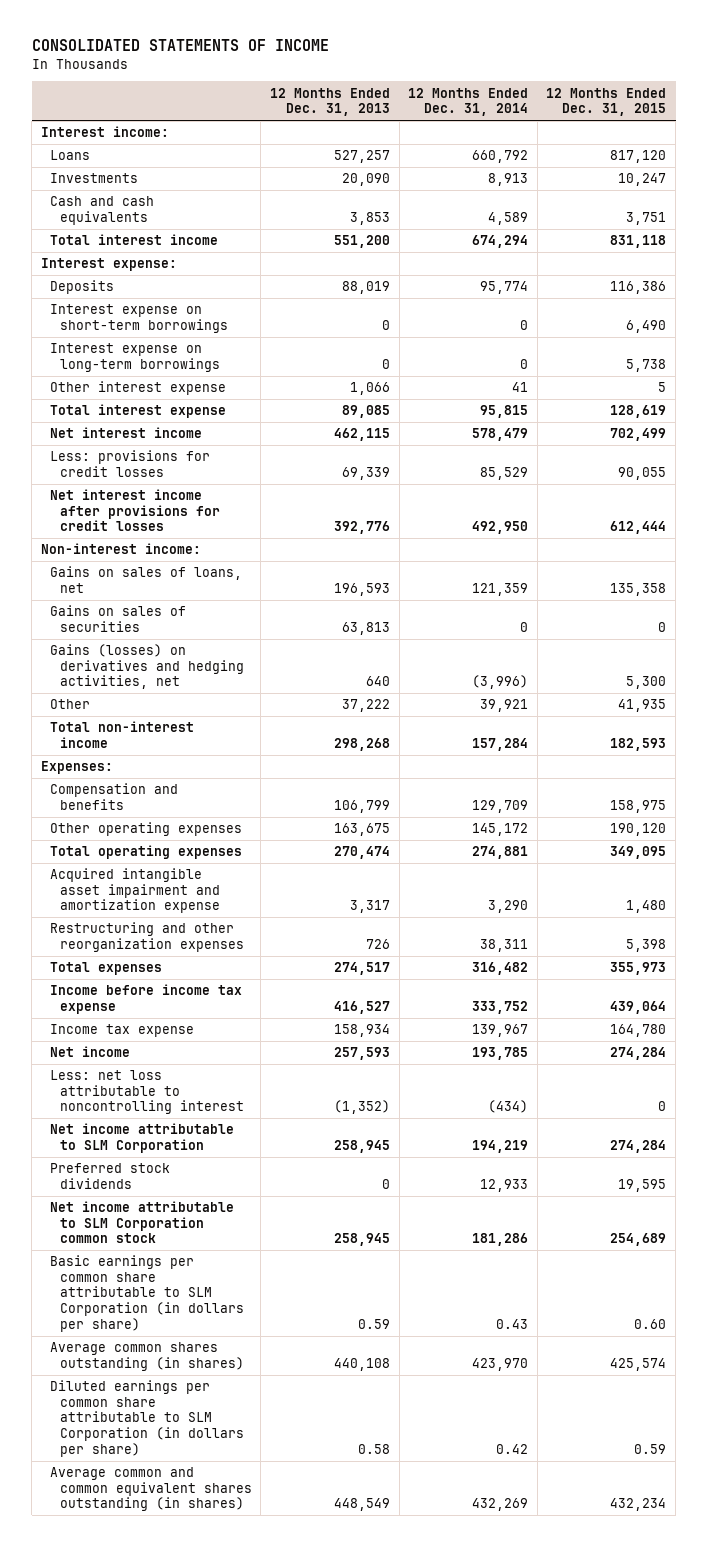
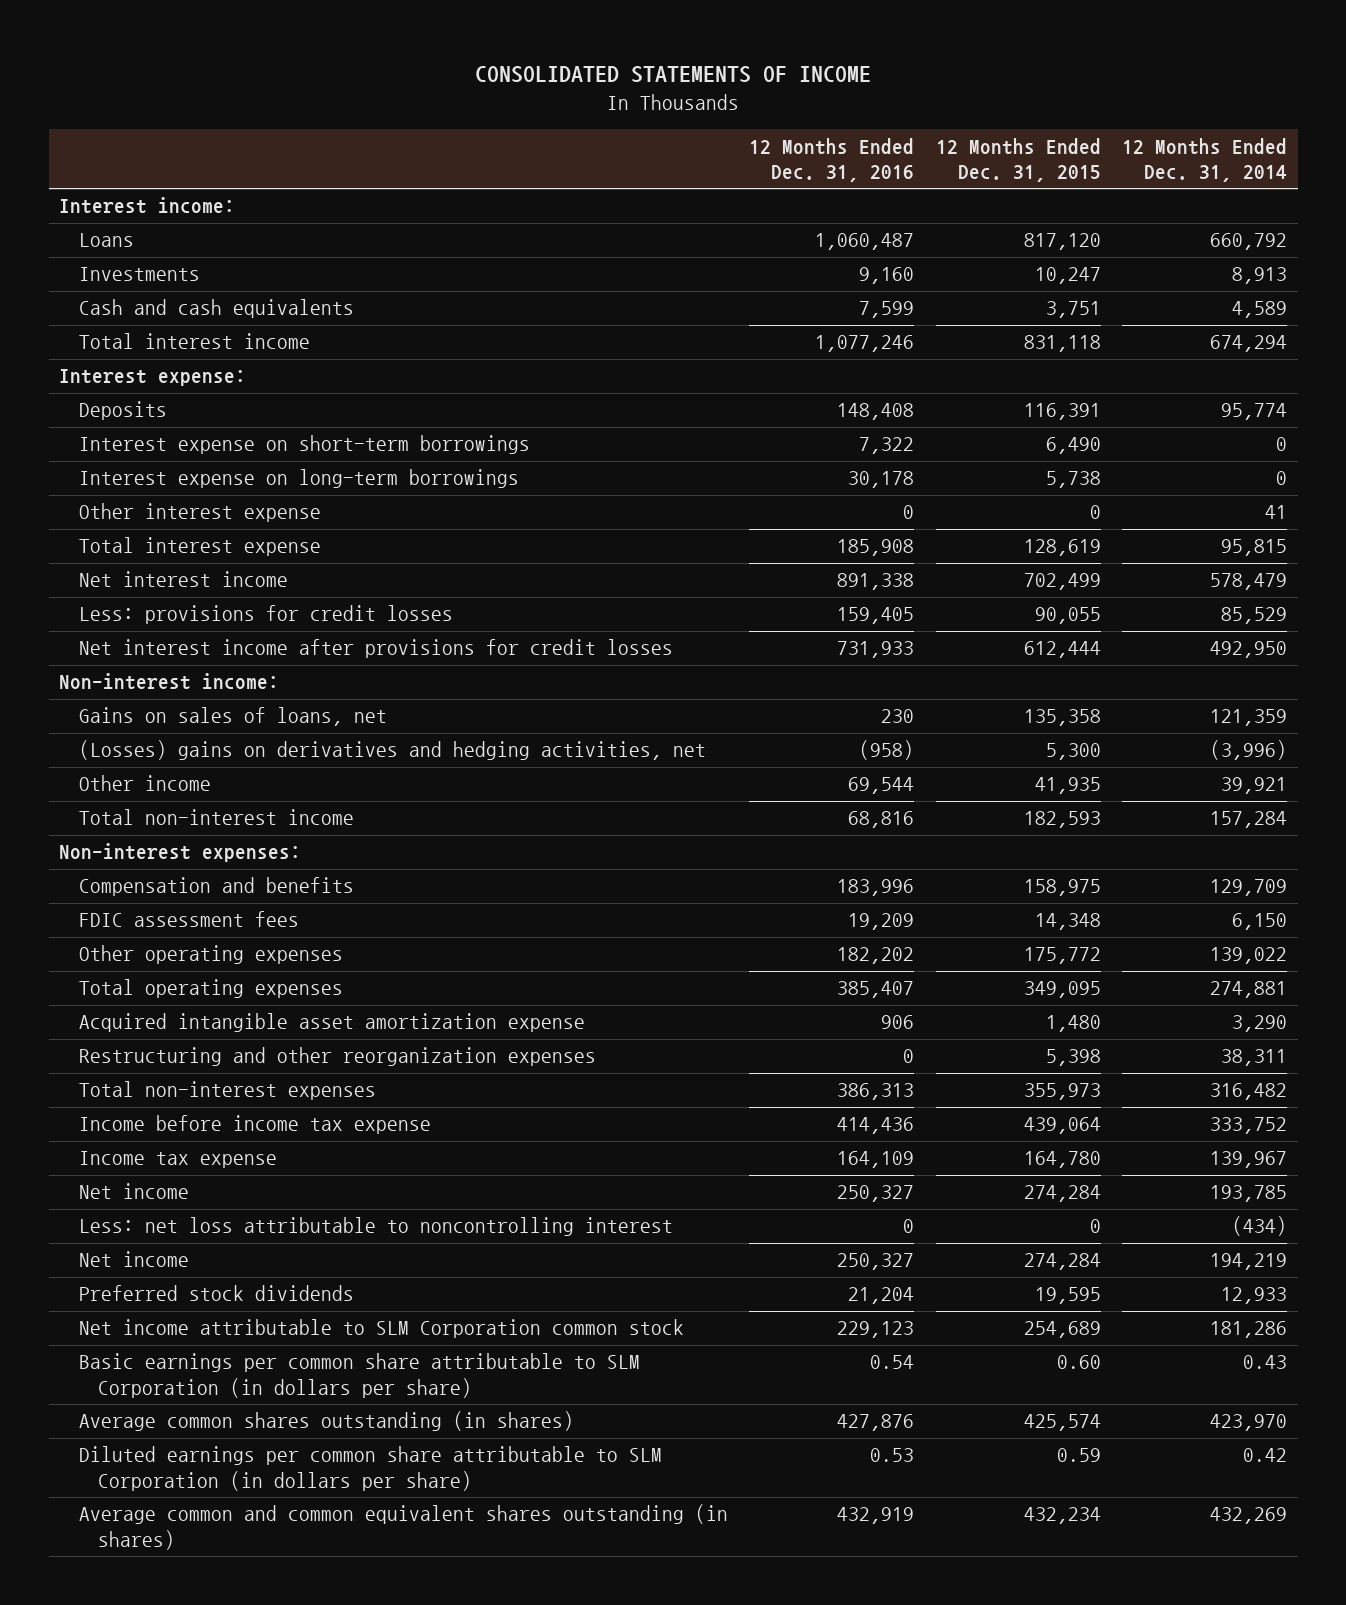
- | 12 Months Ended Dec. 31, 2013 | 12 Months Ended Dec. 31, 2014 | 12 Months Ended Dec. 31, 2015
+ | 12 Months Ended Dec. 31, 2016 | 12 Months Ended Dec. 31, 2015 | 12 Months Ended Dec. 31, 2014
- Deposits | 88,019 | 95,774 | 116,386
+ Deposits | 148,408 | 116,391 | 95,774
- Other interest expense | 1,066 | 41 | 5
+ Other interest expense | 0 | 0 | 41
- Gains on sales of securities | 63,813 | 0 | 0
- Gains (losses) on derivatives and hedging activities, net | 640 | (3,996) | 5,300
- Other | 37,222 | 39,921 | 41,935
+ (Losses) gains on derivatives and hedging activities, net | (958) | 5,300 | (3,996)
+ Other income | 69,544 | 41,935 | 39,921
- Expenses:
+ Non-interest expenses:
- Other operating expenses | 163,675 | 145,172 | 190,120
+ FDIC assessment fees | 19,209 | 14,348 | 6,150
+ Other operating expenses | 182,202 | 175,772 | 139,022
- Acquired intangible asset impairment and amortization expense | 3,317 | 3,290 | 1,480
+ Acquired intangible asset amortization expense | 906 | 1,480 | 3,290
- Total expenses | 274,517 | 316,482 | 355,973
+ Total non-interest expenses | 386,313 | 355,973 | 316,482
- Net income attributable to SLM Corporation | 258,945 | 194,219 | 274,284
+ Net income | 250,327 | 274,284 | 194,219

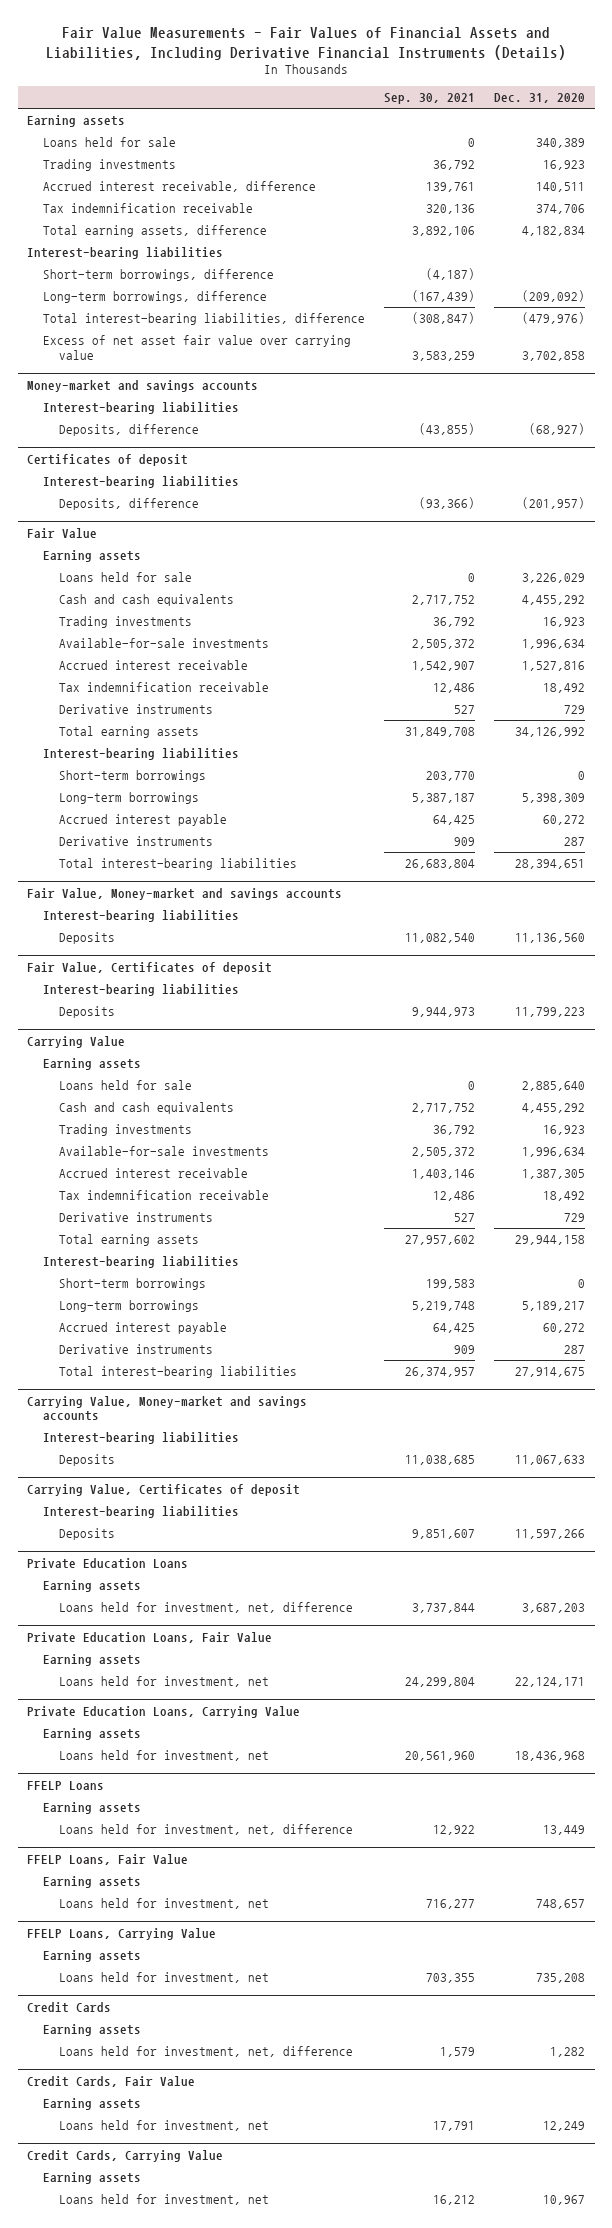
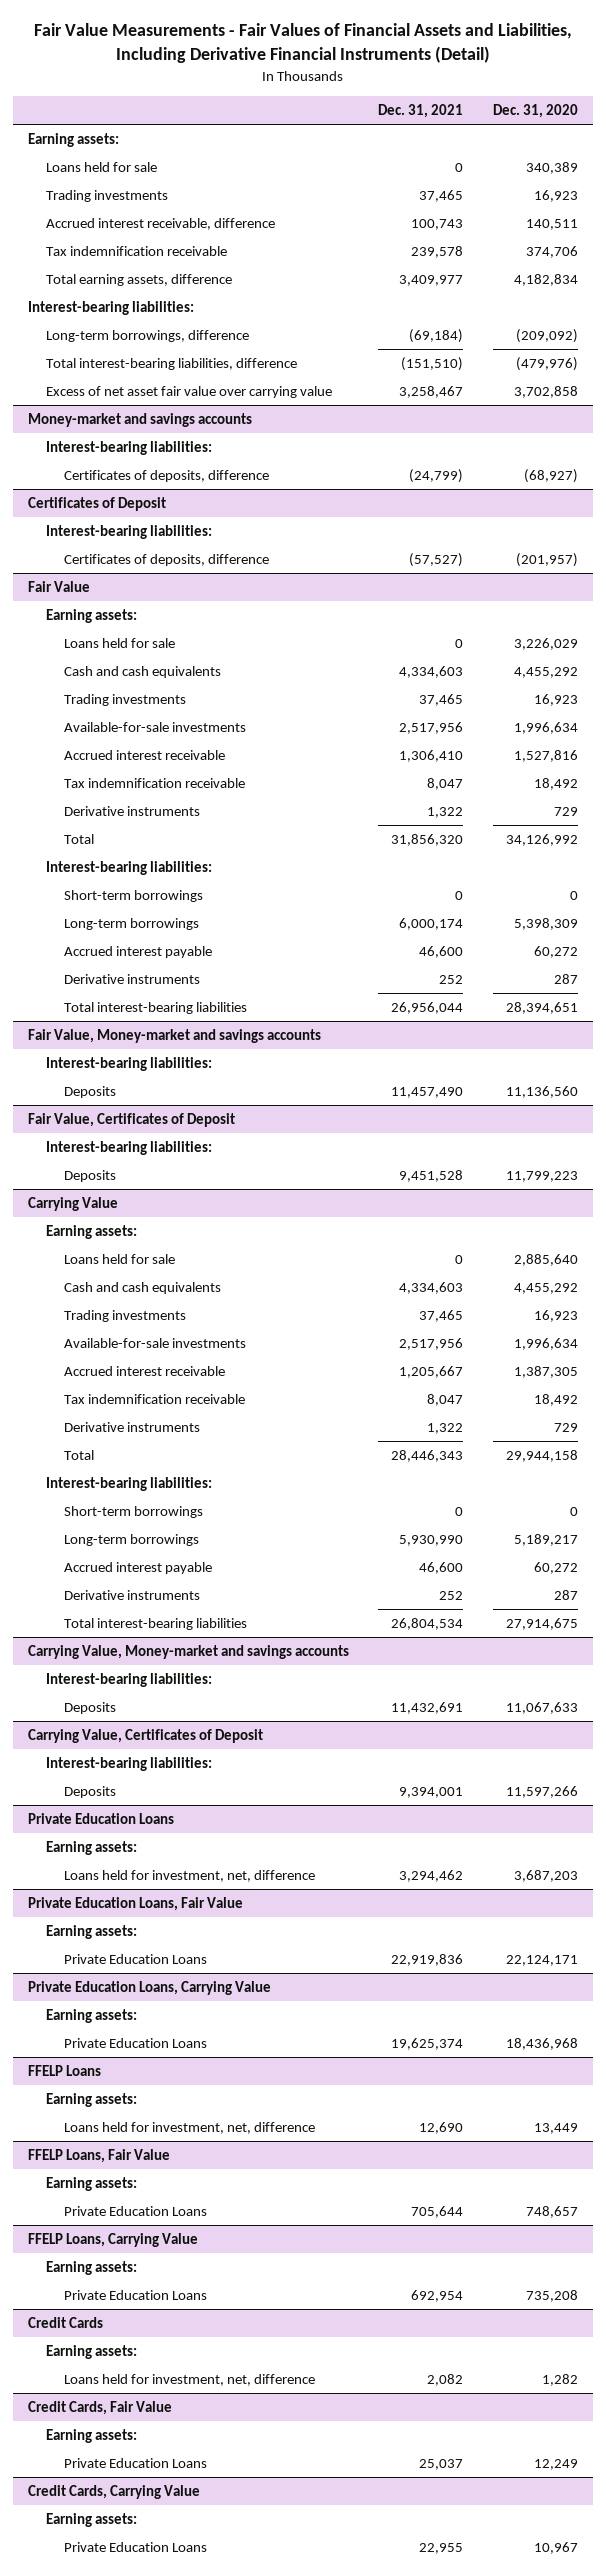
- Fair Value Measurements - Fair Values of Financial Assets and Liabilities, Including Derivative Financial Instruments (Details)
+ Fair Value Measurements - Fair Values of Financial Assets and Liabilities, Including Derivative Financial Instruments (Detail)
- | Sep. 30, 2021 | Dec. 31, 2020
+ | Dec. 31, 2021 | Dec. 31, 2020
- Earning assets
+ Earning assets:
- Interest-bearing liabilities
- Short-term borrowings, difference | (4,187) |
+ Interest-bearing liabilities:
@ Money-market and savings accounts
- Interest-bearing liabilities
- Deposits, difference | (43,855) | (68,927)
- Certificates of deposit
- Interest-bearing liabilities
- Deposits, difference | (93,366) | (201,957)
@ Money-market and savings accounts
+ Interest-bearing liabilities:
+ Certificates of deposits, difference | (24,799) | (68,927)
+ Certificates of Deposit
+ Interest-bearing liabilities:
+ Certificates of deposits, difference | (57,527) | (201,957)
@ Fair Value
- Earning assets
+ Earning assets:
- Total earning assets | 31,849,708 | 34,126,992
- Interest-bearing liabilities
+ Total | 31,856,320 | 34,126,992
+ Interest-bearing liabilities:
@ Fair Value, Money-market and savings accounts
- Interest-bearing liabilities
+ Interest-bearing liabilities:
- Fair Value, Certificates of deposit
- Interest-bearing liabilities
+ Fair Value, Certificates of Deposit
+ Interest-bearing liabilities:
@ Carrying Value
- Earning assets
+ Earning assets:
- Total earning assets | 27,957,602 | 29,944,158
- Interest-bearing liabilities
+ Total | 28,446,343 | 29,944,158
+ Interest-bearing liabilities:
@ Carrying Value, Money-market and savings accounts
- Interest-bearing liabilities
+ Interest-bearing liabilities:
- Carrying Value, Certificates of deposit
- Interest-bearing liabilities
+ Carrying Value, Certificates of Deposit
+ Interest-bearing liabilities:
@ Private Education Loans
- Earning assets
+ Earning assets:
@ Private Education Loans, Fair Value
- Earning assets
- Loans held for investment, net | 24,299,804 | 22,124,171
+ Earning assets:
+ Private Education Loans | 22,919,836 | 22,124,171
@ Private Education Loans, Carrying Value
- Earning assets
- Loans held for investment, net | 20,561,960 | 18,436,968
+ Earning assets:
+ Private Education Loans | 19,625,374 | 18,436,968
@ FFELP Loans
- Earning assets
+ Earning assets:
@ FFELP Loans, Fair Value
- Earning assets
- Loans held for investment, net | 716,277 | 748,657
+ Earning assets:
+ Private Education Loans | 705,644 | 748,657
@ FFELP Loans, Carrying Value
- Earning assets
- Loans held for investment, net | 703,355 | 735,208
+ Earning assets:
+ Private Education Loans | 692,954 | 735,208
@ Credit Cards
- Earning assets
+ Earning assets:
@ Credit Cards, Fair Value
- Earning assets
- Loans held for investment, net | 17,791 | 12,249
+ Earning assets:
+ Private Education Loans | 25,037 | 12,249
@ Credit Cards, Carrying Value
- Earning assets
- Loans held for investment, net | 16,212 | 10,967
+ Earning assets:
+ Private Education Loans | 22,955 | 10,967

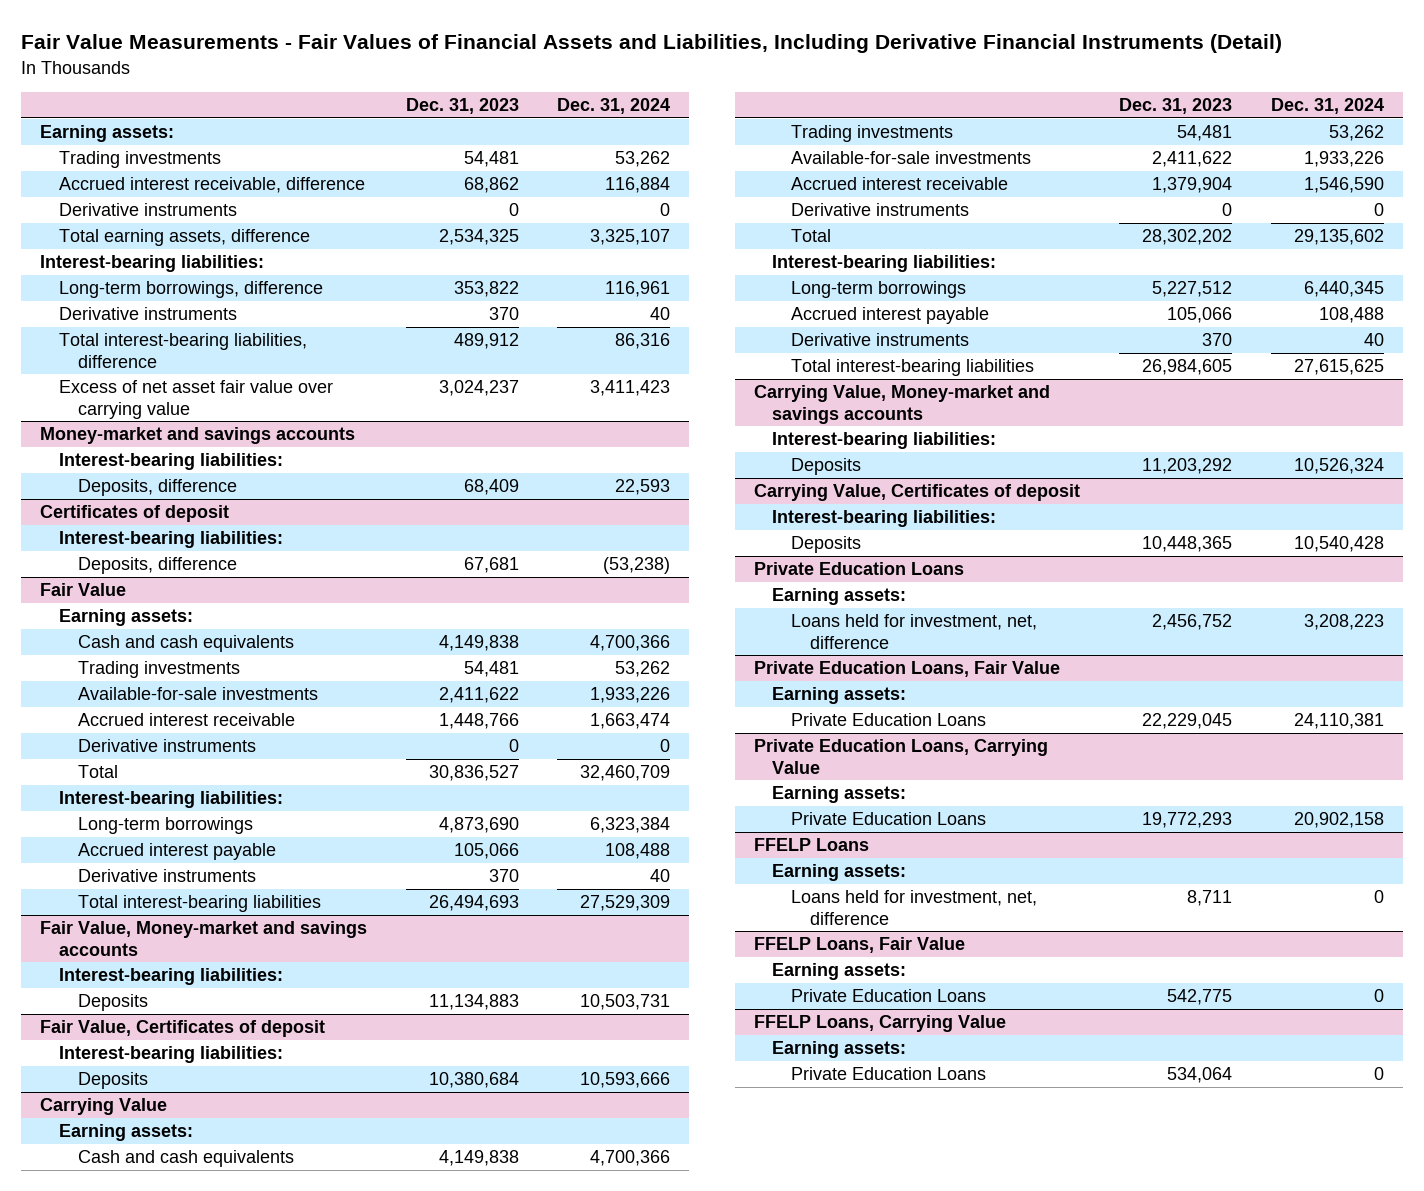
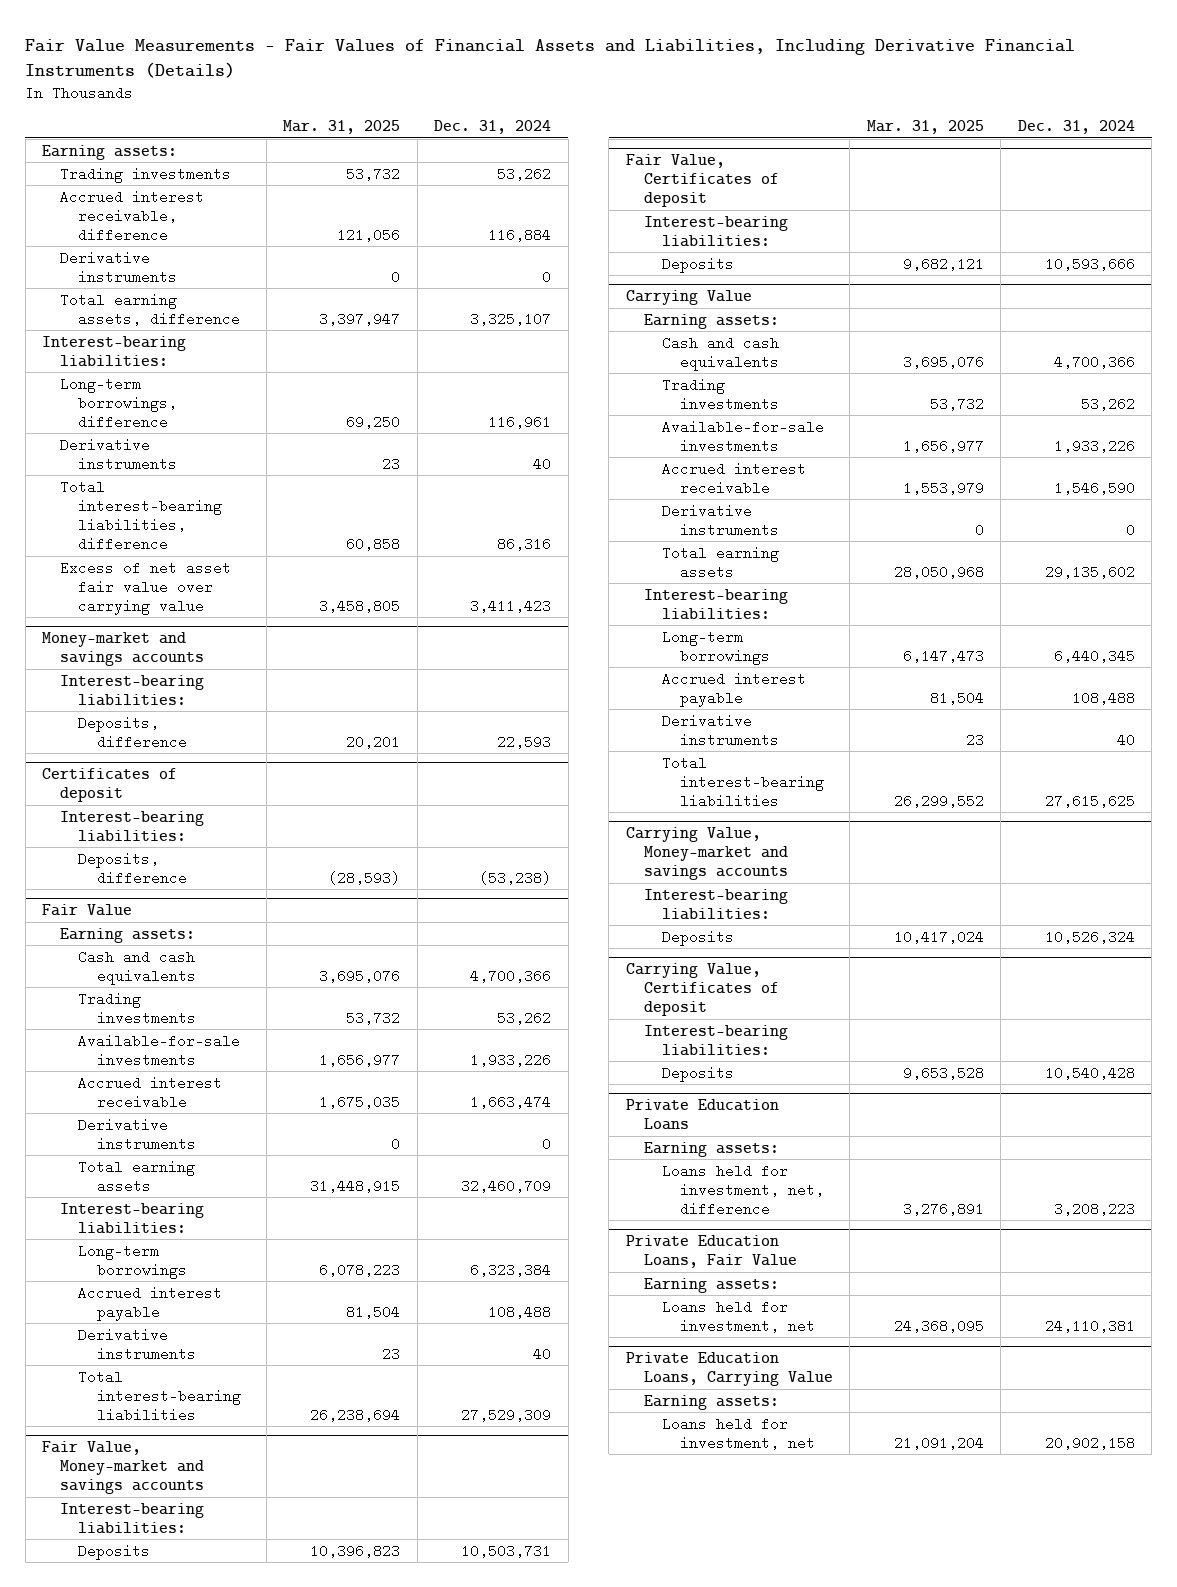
- Fair Value Measurements - Fair Values of Financial Assets and Liabilities, Including Derivative Financial Instruments (Detail)
+ Fair Value Measurements - Fair Values of Financial Assets and Liabilities, Including Derivative Financial Instruments (Details)
- | Dec. 31, 2023 | Dec. 31, 2024
+ | Mar. 31, 2025 | Dec. 31, 2024
@ Fair Value
- Total | 30,836,527 | 32,460,709
+ Total earning assets | 31,448,915 | 32,460,709
@ Carrying Value
- Total | 28,302,202 | 29,135,602
+ Total earning assets | 28,050,968 | 29,135,602
@ Private Education Loans, Fair Value
- Private Education Loans | 22,229,045 | 24,110,381
+ Loans held for investment, net | 24,368,095 | 24,110,381
@ Private Education Loans, Carrying Value
- Private Education Loans | 19,772,293 | 20,902,158
- FFELP Loans
- Earning assets:
- Loans held for investment, net, difference | 8,711 | 0
- FFELP Loans, Fair Value
- Earning assets:
- Private Education Loans | 542,775 | 0
- FFELP Loans, Carrying Value
- Earning assets:
- Private Education Loans | 534,064 | 0
@ Private Education Loans, Carrying Value
+ Loans held for investment, net | 21,091,204 | 20,902,158

